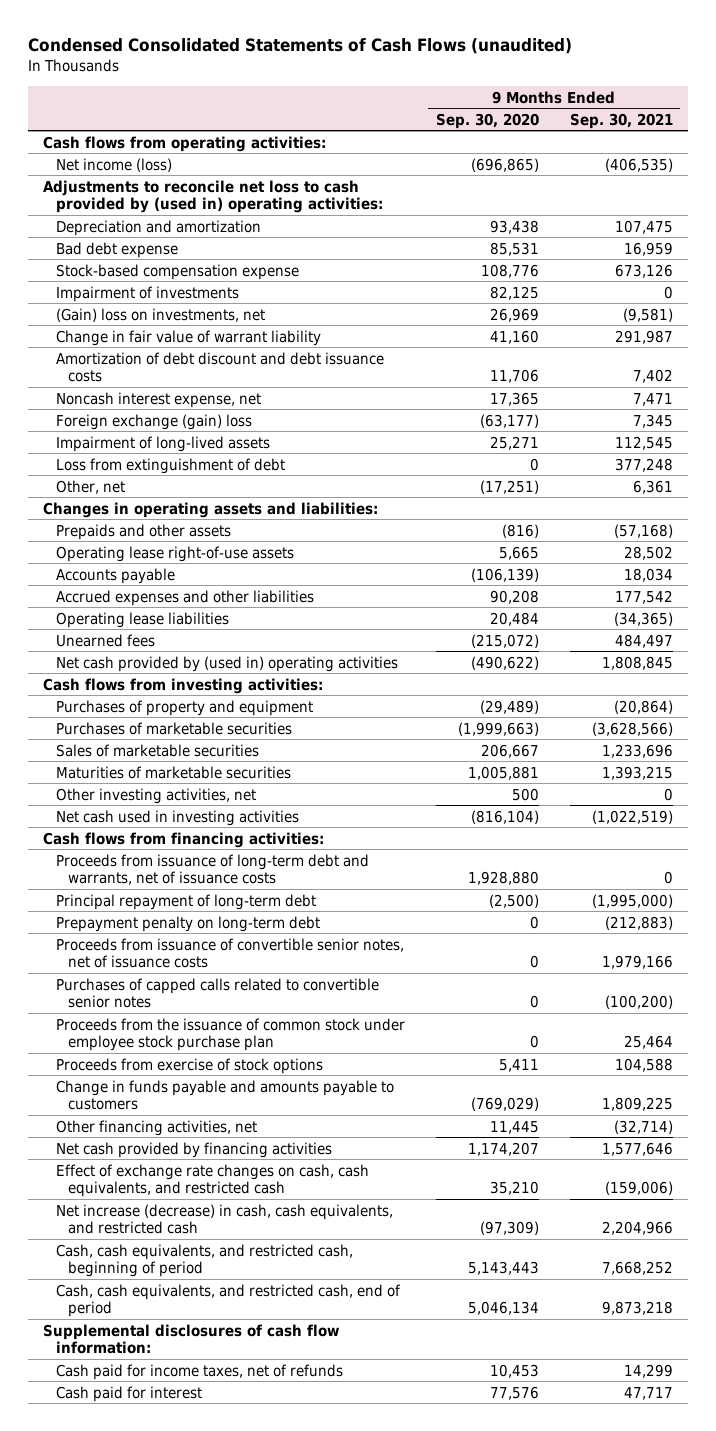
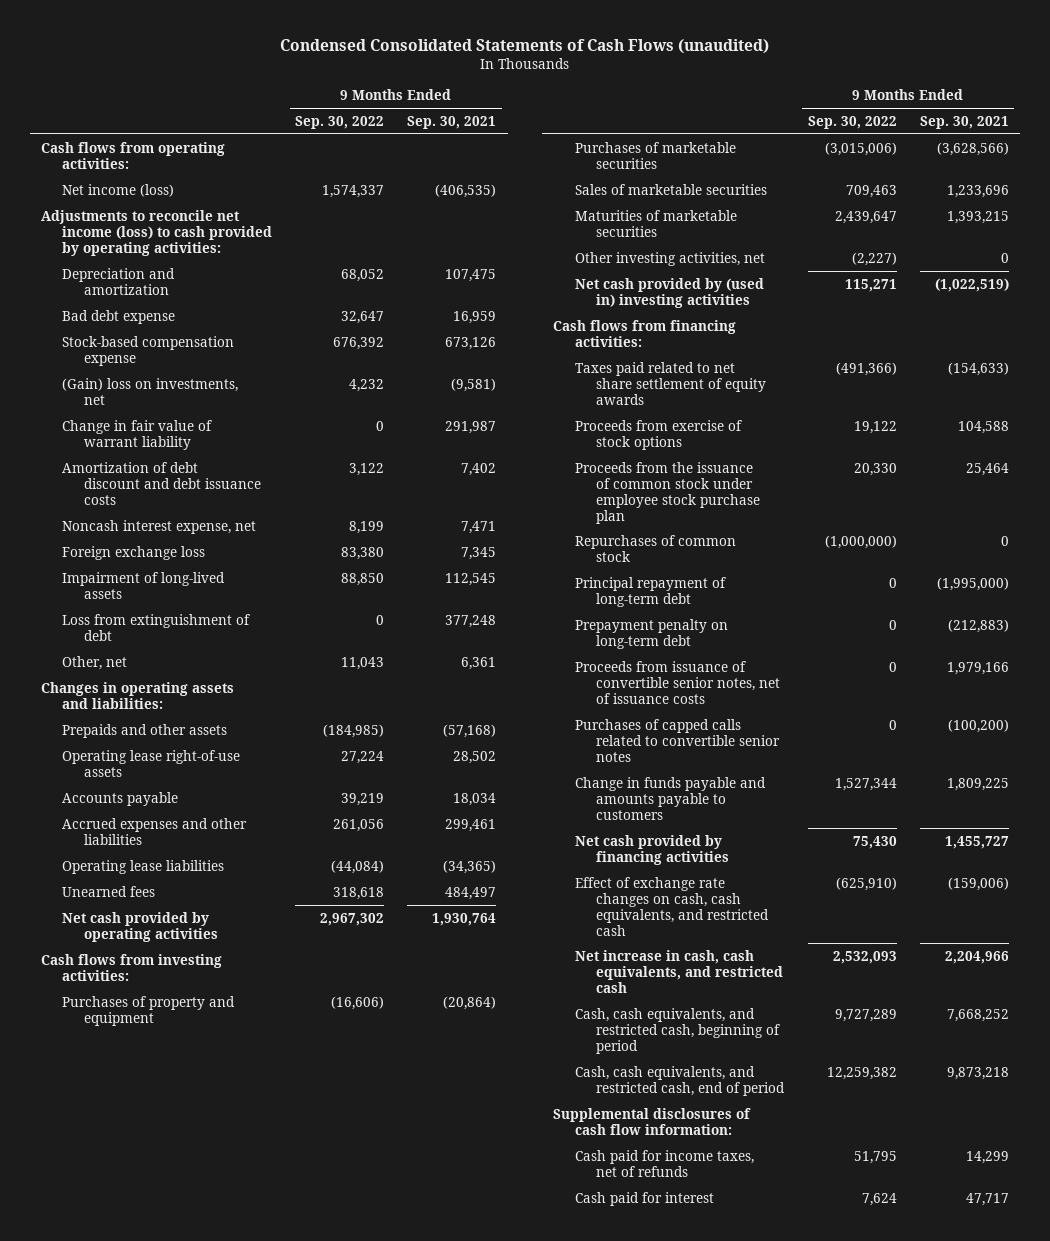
- | 9 Months Ended Sep. 30, 2020 | 9 Months Ended Sep. 30, 2021
+ | 9 Months Ended Sep. 30, 2022 | 9 Months Ended Sep. 30, 2021
- Adjustments to reconcile net loss to cash provided by (used in) operating activities:
+ Adjustments to reconcile net income (loss) to cash provided by operating activities:
- Impairment of investments | 82,125 | 0
- Foreign exchange (gain) loss | (63,177) | 7,345
+ Foreign exchange loss | 83,380 | 7,345
- Accrued expenses and other liabilities | 90,208 | 177,542
+ Accrued expenses and other liabilities | 261,056 | 299,461
- Net cash provided by (used in) operating activities | (490,622) | 1,808,845
+ Net cash provided by operating activities | 2,967,302 | 1,930,764
- Net cash used in investing activities | (816,104) | (1,022,519)
+ Net cash provided by (used in) investing activities | 115,271 | (1,022,519)
- Proceeds from issuance of long-term debt and warrants, net of issuance costs | 1,928,880 | 0
+ Taxes paid related to net share settlement of equity awards | (491,366) | (154,633)
moved up: Proceeds from exercise of stock options | 19,122 | 104,588
moved up: Proceeds from the issuance of common stock under employee stock purchase plan | 20,330 | 25,464
+ Repurchases of common stock | (1,000,000) | 0
- Other financing activities, net | 11,445 | (32,714)
- Net cash provided by financing activities | 1,174,207 | 1,577,646
+ Net cash provided by financing activities | 75,430 | 1,455,727
- Net increase (decrease) in cash, cash equivalents, and restricted cash | (97,309) | 2,204,966
+ Net increase in cash, cash equivalents, and restricted cash | 2,532,093 | 2,204,966

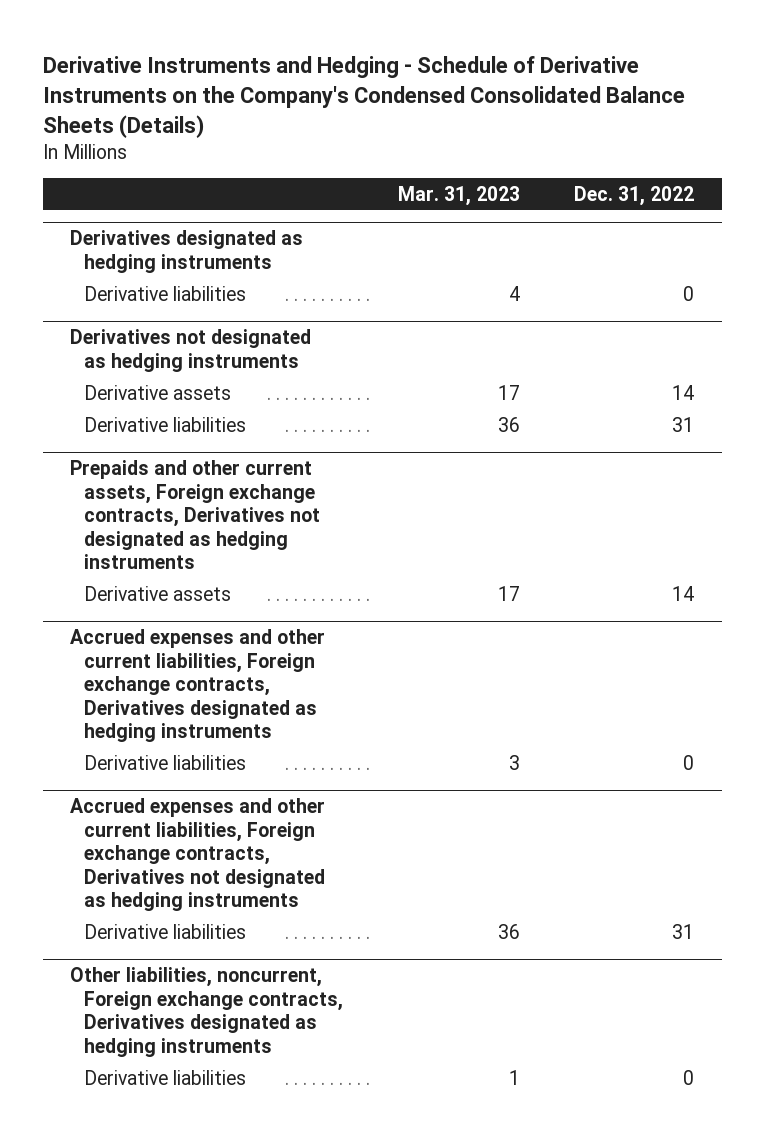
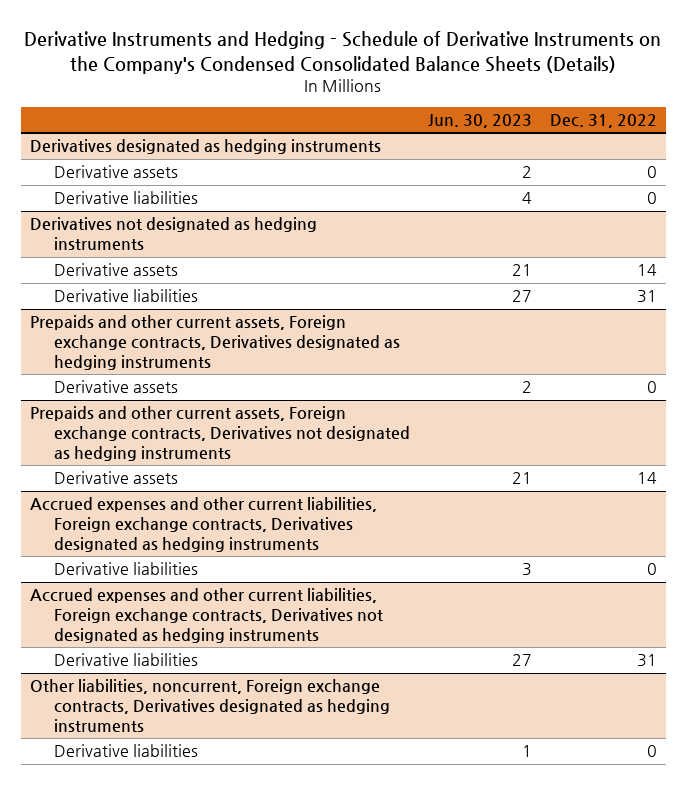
- | Mar. 31, 2023 | Dec. 31, 2022
+ | Jun. 30, 2023 | Dec. 31, 2022
@ Derivatives designated as hedging instruments
+ Derivative assets | 2 | 0
+ Prepaids and other current assets, Foreign exchange contracts, Derivatives designated as hedging instruments
+ Derivative assets | 2 | 0

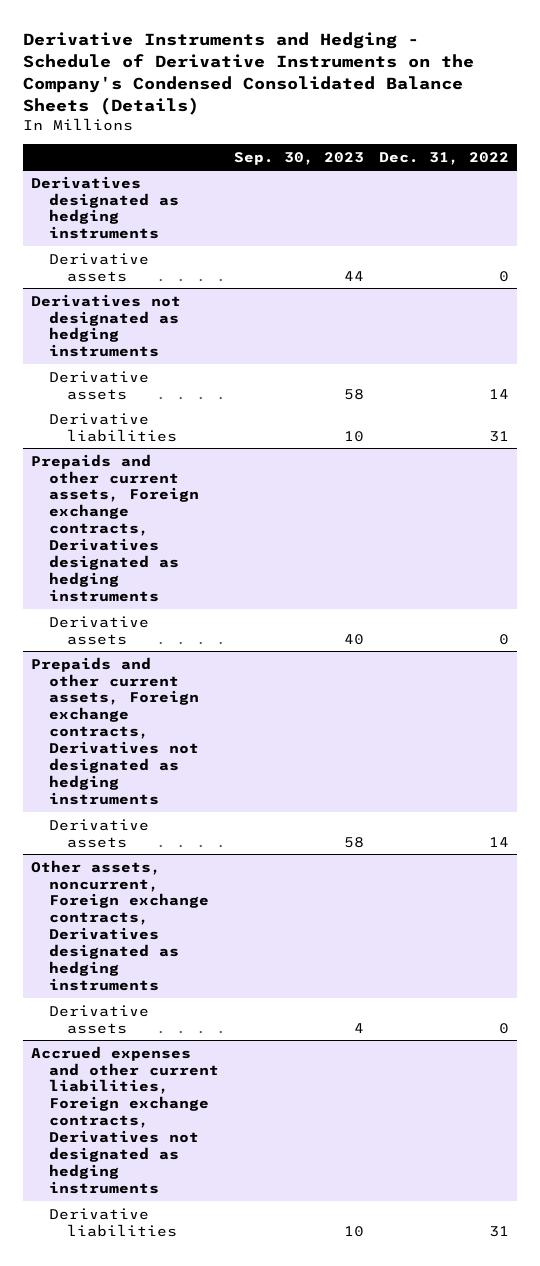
- | Jun. 30, 2023 | Dec. 31, 2022
+ | Sep. 30, 2023 | Dec. 31, 2022
@ Derivatives designated as hedging instruments
- Derivative liabilities | 4 | 0
- Accrued expenses and other current liabilities, Foreign exchange contracts, Derivatives designated as hedging instruments
- Derivative liabilities | 3 | 0
+ Other assets, noncurrent, Foreign exchange contracts, Derivatives designated as hedging instruments
+ Derivative assets | 4 | 0
- Other liabilities, noncurrent, Foreign exchange contracts, Derivatives designated as hedging instruments
- Derivative liabilities | 1 | 0

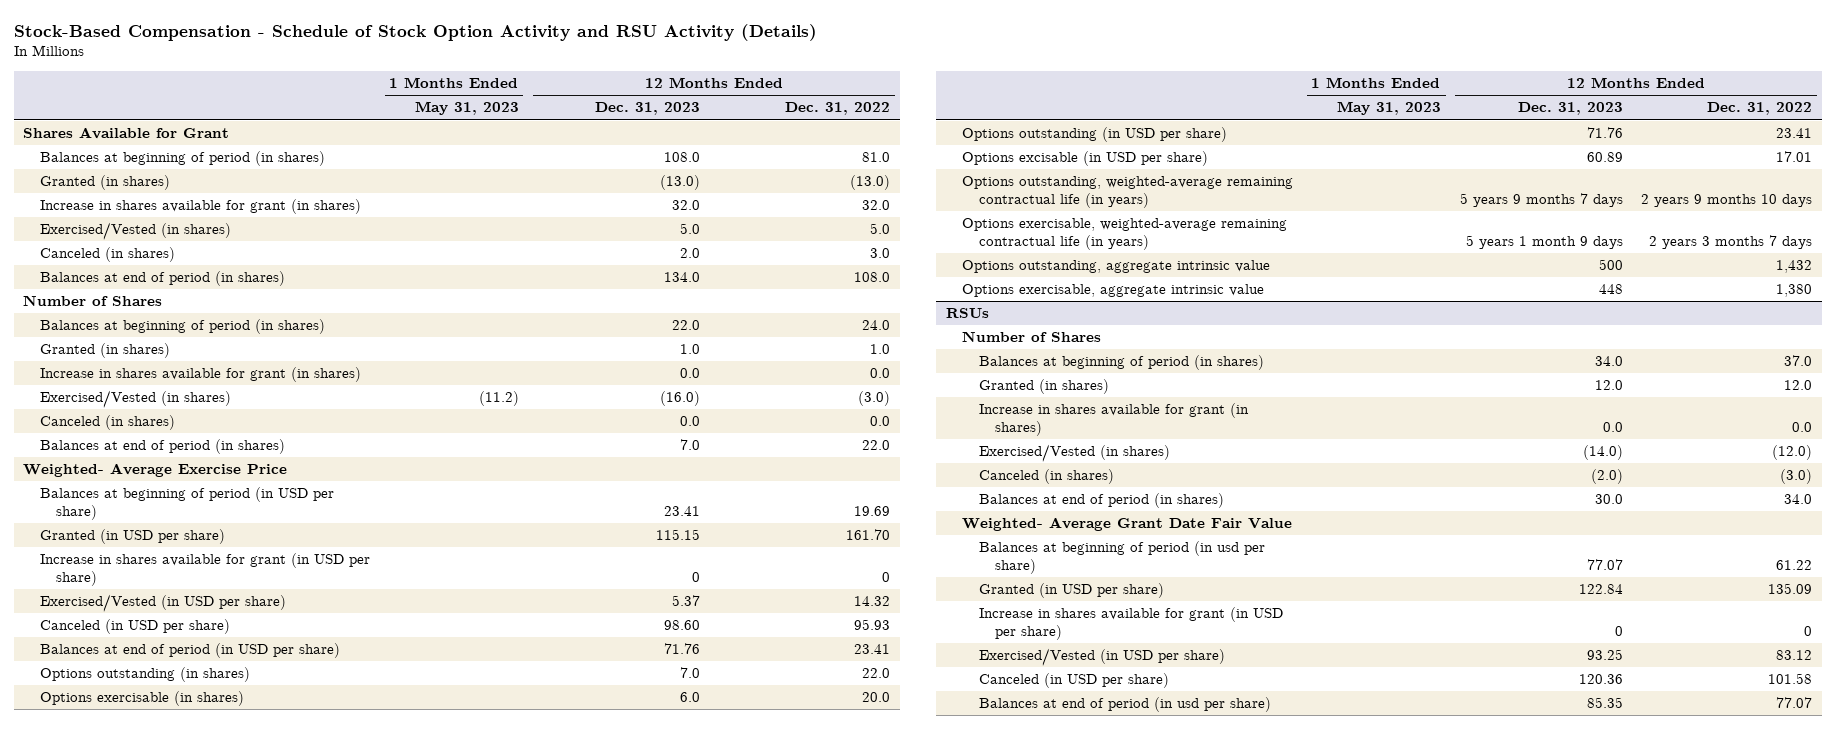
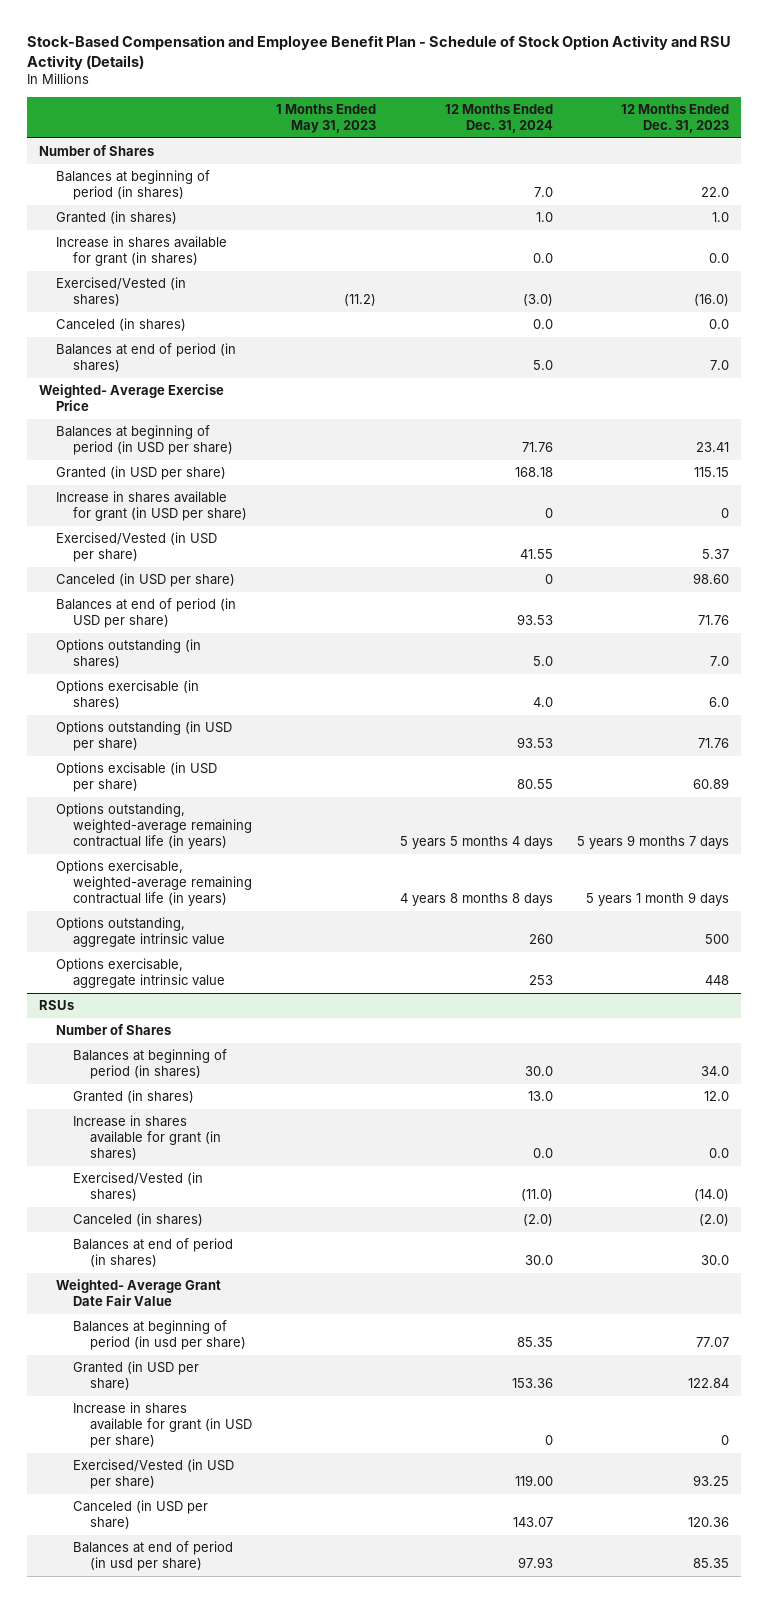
- Stock-Based Compensation - Schedule of Stock Option Activity and RSU Activity (Details)
+ Stock-Based Compensation and Employee Benefit Plan - Schedule of Stock Option Activity and RSU Activity (Details)
- | 1 Months Ended May 31, 2023 | 12 Months Ended Dec. 31, 2023 | 12 Months Ended Dec. 31, 2022
+ | 1 Months Ended May 31, 2023 | 12 Months Ended Dec. 31, 2024 | 12 Months Ended Dec. 31, 2023
- Shares Available for Grant
- Balances at beginning of period (in shares) | | 108.0 | 81.0
- Granted (in shares) | | (13.0) | (13.0)
- Increase in shares available for grant (in shares) | | 32.0 | 32.0
- Exercised/Vested (in shares) | | 5.0 | 5.0
- Canceled (in shares) | | 2.0 | 3.0
- Balances at end of period (in shares) | | 134.0 | 108.0

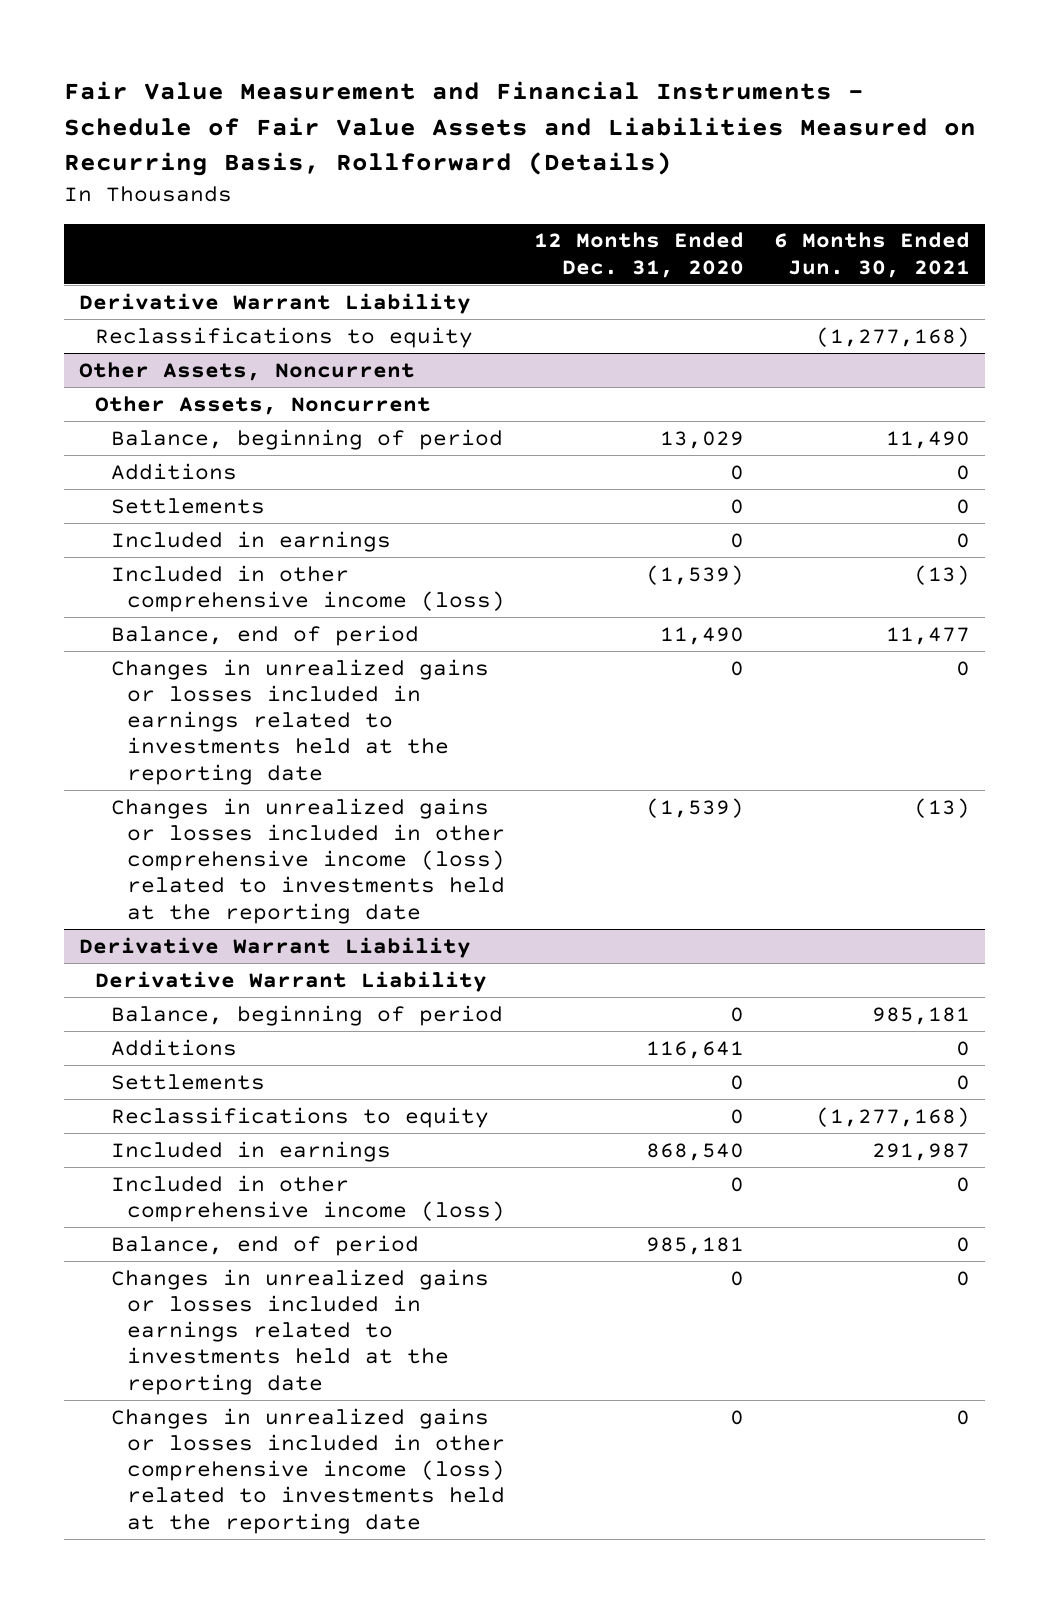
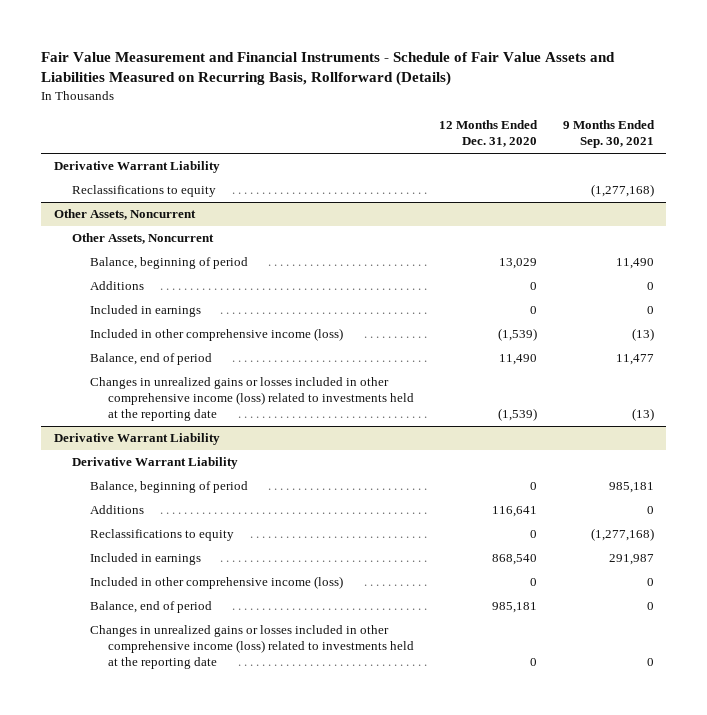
- | 12 Months Ended Dec. 31, 2020 | 6 Months Ended Jun. 30, 2021
+ | 12 Months Ended Dec. 31, 2020 | 9 Months Ended Sep. 30, 2021
@ Other Assets, Noncurrent
- Settlements | 0 | 0
- Changes in unrealized gains or losses included in earnings related to investments held at the reporting date | 0 | 0
@ Derivative Warrant Liability
- Settlements | 0 | 0
- Changes in unrealized gains or losses included in earnings related to investments held at the reporting date | 0 | 0

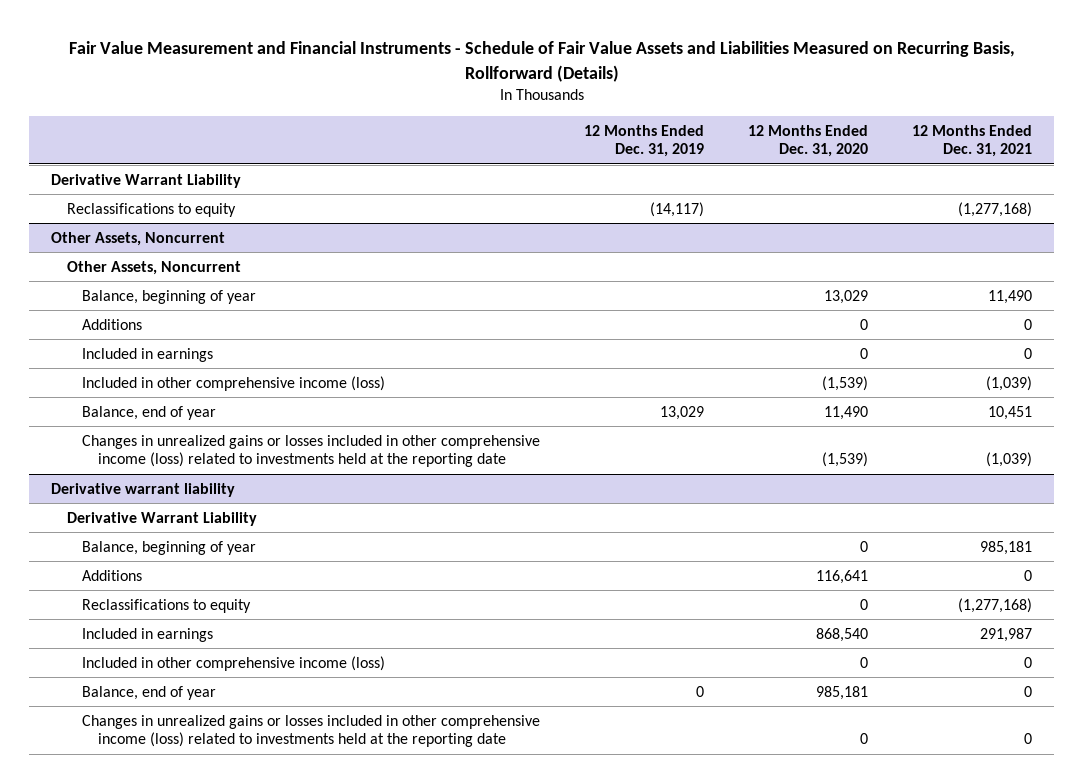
- | 12 Months Ended Dec. 31, 2020 | 9 Months Ended Sep. 30, 2021
+ | 12 Months Ended Dec. 31, 2019 | 12 Months Ended Dec. 31, 2020 | 12 Months Ended Dec. 31, 2021
@ Other Assets, Noncurrent
- Balance, beginning of period | 13,029 | 11,490
+ Balance, beginning of year | | 13,029 | 11,490
- Balance, end of period | 11,490 | 11,477
+ Balance, end of year | 13,029 | 11,490 | 10,451
- Derivative Warrant Liability
+ Derivative warrant liability
- Balance, beginning of period | 0 | 985,181
+ Balance, beginning of year | | 0 | 985,181
- Balance, end of period | 985,181 | 0
+ Balance, end of year | 0 | 985,181 | 0

